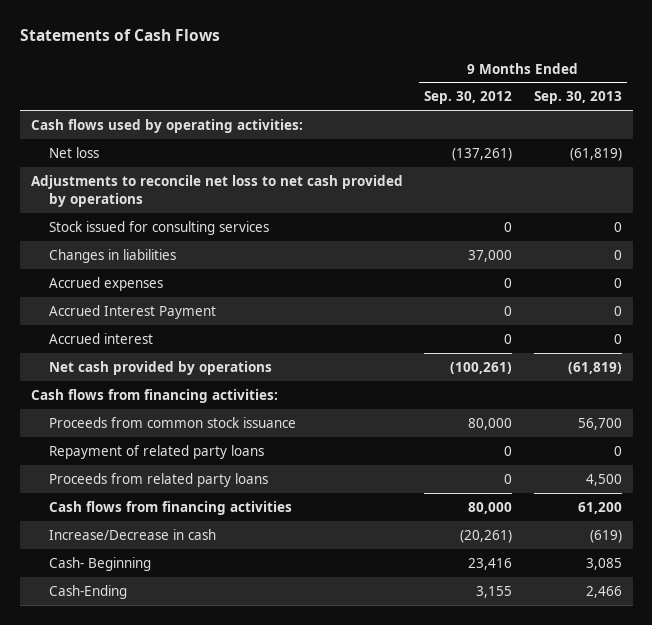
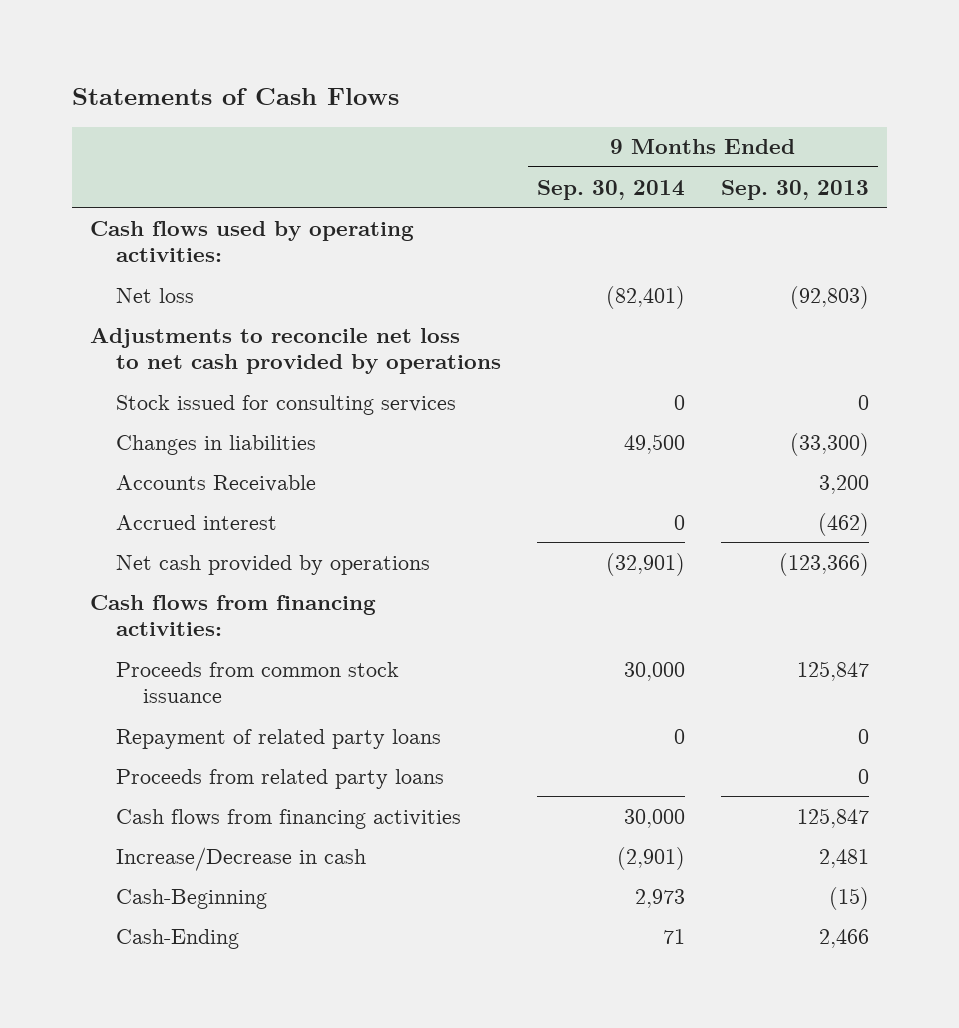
- | 9 Months Ended Sep. 30, 2012 | 9 Months Ended Sep. 30, 2013
+ | 9 Months Ended Sep. 30, 2014 | 9 Months Ended Sep. 30, 2013
- Net loss | (137,261) | (61,819)
+ Net loss | (82,401) | (92,803)
- Changes in liabilities | 37,000 | 0
- Accrued expenses | 0 | 0
- Accrued Interest Payment | 0 | 0
- Accrued interest | 0 | 0
- Net cash provided by operations | (100,261) | (61,819)
+ Changes in liabilities | 49,500 | (33,300)
+ Accounts Receivable | | 3,200
+ Accrued interest | 0 | (462)
+ Net cash provided by operations | (32,901) | (123,366)
- Proceeds from common stock issuance | 80,000 | 56,700
+ Proceeds from common stock issuance | 30,000 | 125,847
- Proceeds from related party loans | 0 | 4,500
- Cash flows from financing activities | 80,000 | 61,200
- Increase/Decrease in cash | (20,261) | (619)
- Cash- Beginning | 23,416 | 3,085
+ Proceeds from related party loans | | 0
+ Cash flows from financing activities | 30,000 | 125,847
+ Increase/Decrease in cash | (2,901) | 2,481
+ Cash-Beginning | 2,973 | (15)

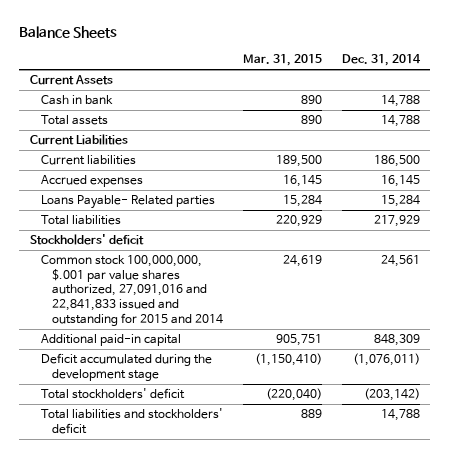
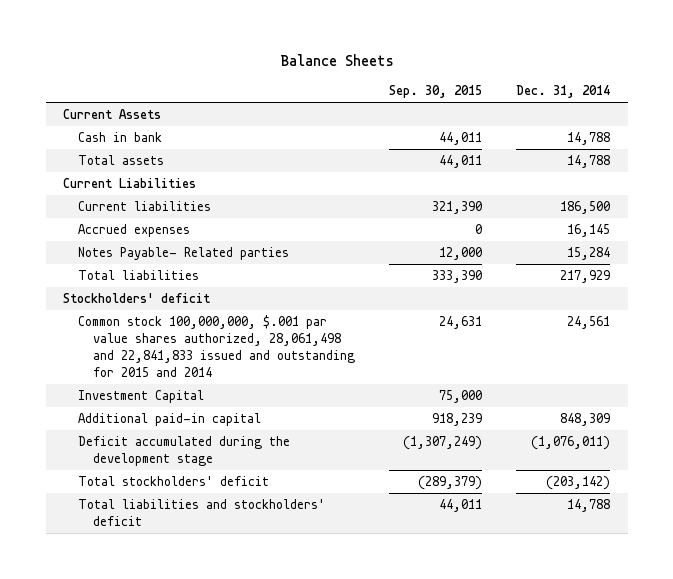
- | Mar. 31, 2015 | Dec. 31, 2014
+ | Sep. 30, 2015 | Dec. 31, 2014
- Loans Payable- Related parties | 15,284 | 15,284
+ Notes Payable- Related parties | 12,000 | 15,284
- Common stock 100,000,000, $.001 par value shares authorized, 27,091,016 and 22,841,833 issued and outstanding for 2015 and 2014 | 24,619 | 24,561
+ Common stock 100,000,000, $.001 par value shares authorized, 28,061,498 and 22,841,833 issued and outstanding for 2015 and 2014 | 24,631 | 24,561
+ Investment Capital | 75,000 |

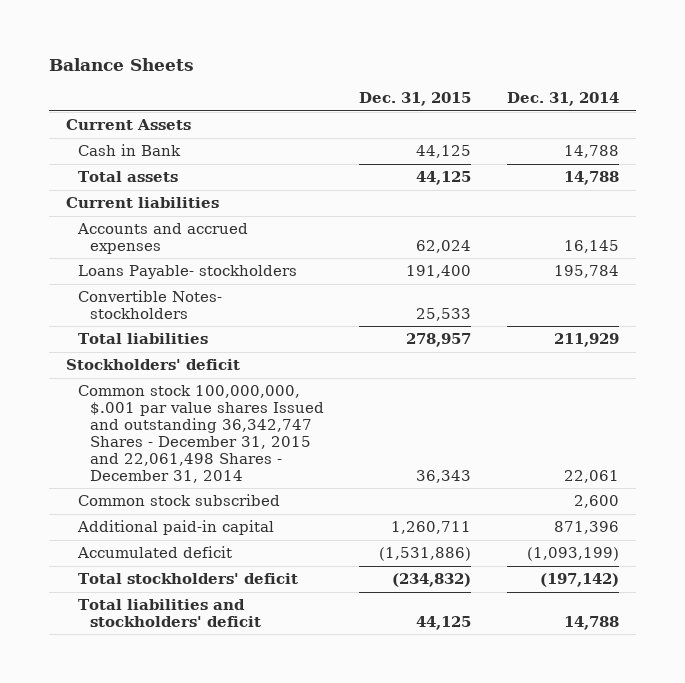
- | Sep. 30, 2015 | Dec. 31, 2014
+ | Dec. 31, 2015 | Dec. 31, 2014
- Cash in bank | 44,011 | 14,788
+ Cash in Bank | 44,125 | 14,788
- Current Liabilities
- Current liabilities | 321,390 | 186,500
- Accrued expenses | 0 | 16,145
- Notes Payable- Related parties | 12,000 | 15,284
- Total liabilities | 333,390 | 217,929
+ Current liabilities
+ Accounts and accrued expenses | 62,024 | 16,145
+ Loans Payable- stockholders | 191,400 | 195,784
+ Convertible Notes- stockholders | 25,533 |
+ Total liabilities | 278,957 | 211,929
- Common stock 100,000,000, $.001 par value shares authorized, 28,061,498 and 22,841,833 issued and outstanding for 2015 and 2014 | 24,631 | 24,561
- Investment Capital | 75,000 |
- Additional paid-in capital | 918,239 | 848,309
- Deficit accumulated during the development stage | (1,307,249) | (1,076,011)
- Total stockholders' deficit | (289,379) | (203,142)
+ Common stock 100,000,000, $.001 par value shares Issued and outstanding 36,342,747 Shares - December 31, 2015 and 22,061,498 Shares - December 31, 2014 | 36,343 | 22,061
+ Common stock subscribed | | 2,600
+ Additional paid-in capital | 1,260,711 | 871,396
+ Accumulated deficit | (1,531,886) | (1,093,199)
+ Total stockholders' deficit | (234,832) | (197,142)

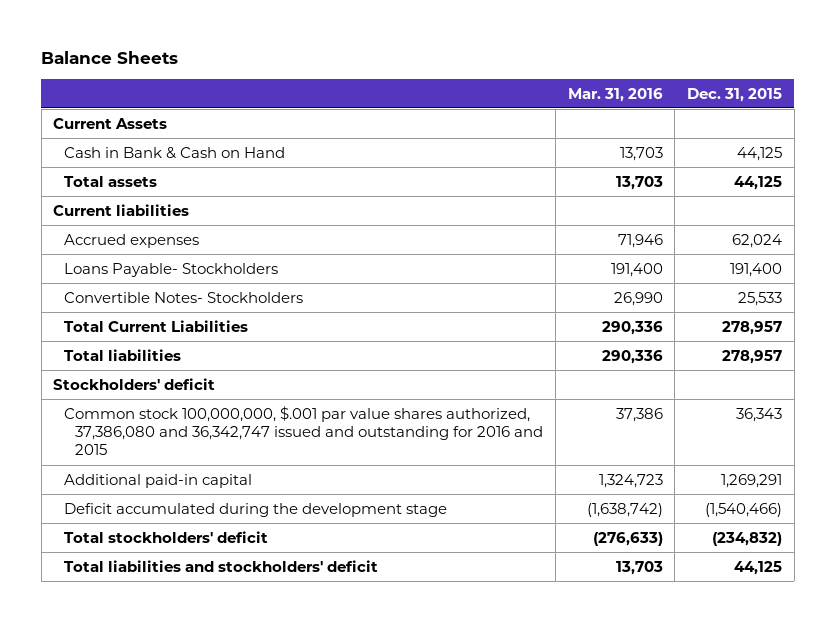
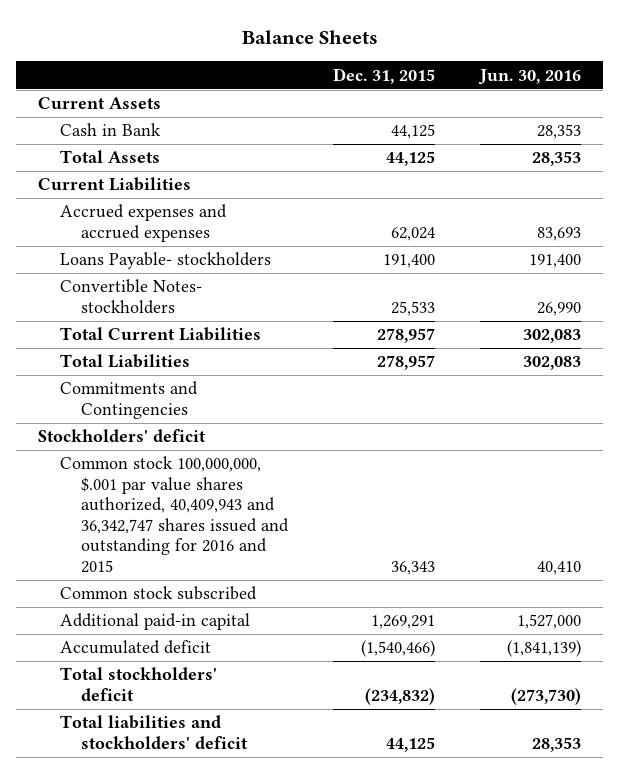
- | Mar. 31, 2016 | Dec. 31, 2015
+ | Dec. 31, 2015 | Jun. 30, 2016
- Cash in Bank & Cash on Hand | 13,703 | 44,125
- Total assets | 13,703 | 44,125
- Current liabilities
- Accrued expenses | 71,946 | 62,024
- Loans Payable- Stockholders | 191,400 | 191,400
- Convertible Notes- Stockholders | 26,990 | 25,533
+ Cash in Bank | 44,125 | 28,353
+ Total Assets | 44,125 | 28,353
+ Current Liabilities
+ Accrued expenses and accrued expenses | 62,024 | 83,693
+ Loans Payable- stockholders | 191,400 | 191,400
+ Convertible Notes- stockholders | 25,533 | 26,990
- Total liabilities | 290,336 | 278,957
+ Total Liabilities | 278,957 | 302,083
+ Commitments and Contingencies
- Common stock 100,000,000, $.001 par value shares authorized, 37,386,080 and 36,342,747 issued and outstanding for 2016 and 2015 | 37,386 | 36,343
+ Common stock 100,000,000, $.001 par value shares authorized, 40,409,943 and 36,342,747 shares issued and outstanding for 2016 and 2015 | 36,343 | 40,410
+ Common stock subscribed
- Deficit accumulated during the development stage | (1,638,742) | (1,540,466)
+ Accumulated deficit | (1,540,466) | (1,841,139)

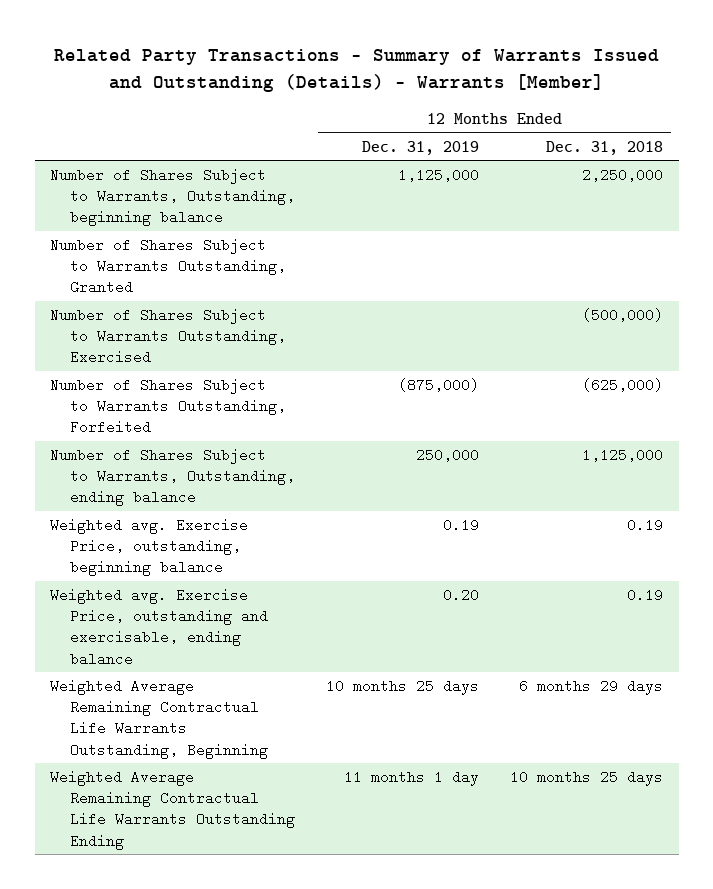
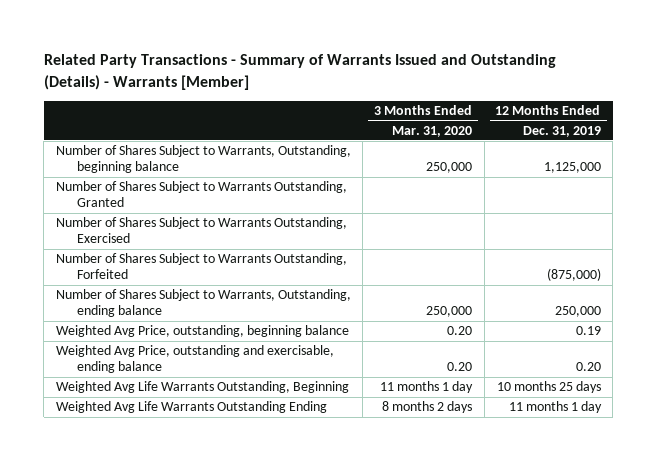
- | 12 Months Ended Dec. 31, 2019 | 12 Months Ended Dec. 31, 2018
+ | 3 Months Ended Mar. 31, 2020 | 12 Months Ended Dec. 31, 2019
- Weighted avg. Exercise Price, outstanding, beginning balance | 0.19 | 0.19
- Weighted avg. Exercise Price, outstanding and exercisable, ending balance | 0.20 | 0.19
- Weighted Average Remaining Contractual Life Warrants Outstanding, Beginning | 10 months 25 days | 6 months 29 days
- Weighted Average Remaining Contractual Life Warrants Outstanding Ending | 11 months 1 day | 10 months 25 days
+ Weighted Avg Price, outstanding, beginning balance | 0.20 | 0.19
+ Weighted Avg Price, outstanding and exercisable, ending balance | 0.20 | 0.20
+ Weighted Avg Life Warrants Outstanding, Beginning | 11 months 1 day | 10 months 25 days
+ Weighted Avg Life Warrants Outstanding Ending | 8 months 2 days | 11 months 1 day

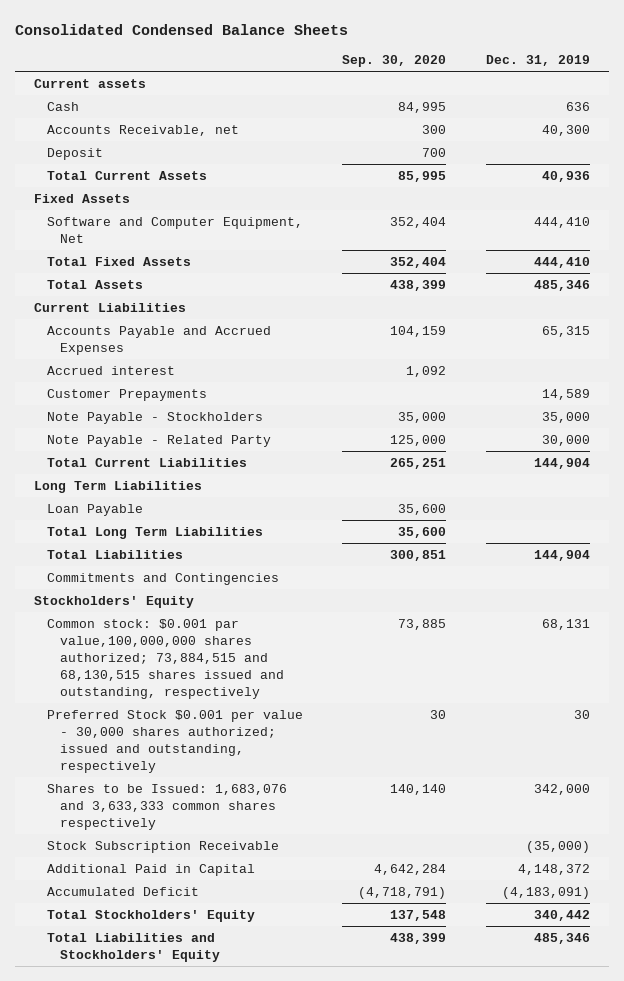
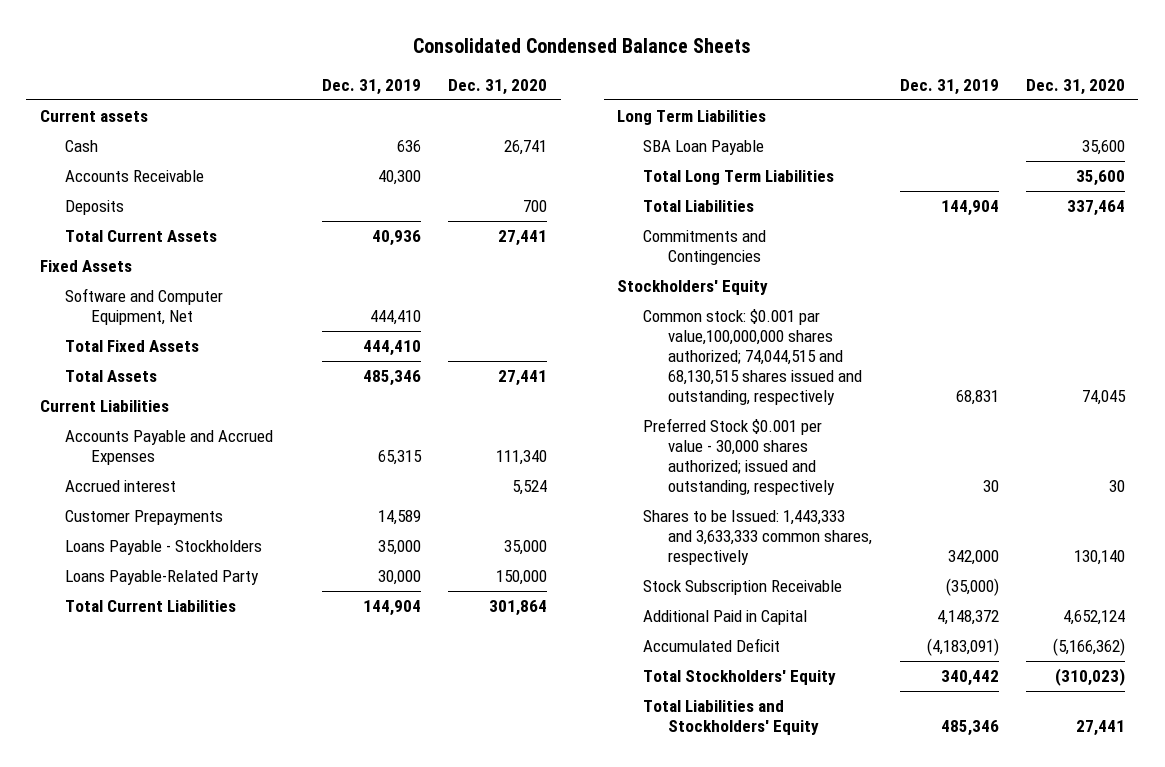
- | Sep. 30, 2020 | Dec. 31, 2019
+ | Dec. 31, 2019 | Dec. 31, 2020
- Accounts Receivable, net | 300 | 40,300
- Deposit | 700 |
+ Accounts Receivable | 40,300 |
+ Deposits | | 700
- Note Payable - Stockholders | 35,000 | 35,000
- Note Payable - Related Party | 125,000 | 30,000
+ Loans Payable - Stockholders | 35,000 | 35,000
+ Loans Payable-Related Party | 30,000 | 150,000
- Loan Payable | 35,600 |
+ SBA Loan Payable | | 35,600
- Common stock: $0.001 par value,100,000,000 shares authorized; 73,884,515 and 68,130,515 shares issued and outstanding, respectively | 73,885 | 68,131
+ Common stock: $0.001 par value,100,000,000 shares authorized; 74,044,515 and 68,130,515 shares issued and outstanding, respectively | 68,831 | 74,045
- Shares to be Issued: 1,683,076 and 3,633,333 common shares respectively | 140,140 | 342,000
+ Shares to be Issued: 1,443,333 and 3,633,333 common shares, respectively | 342,000 | 130,140

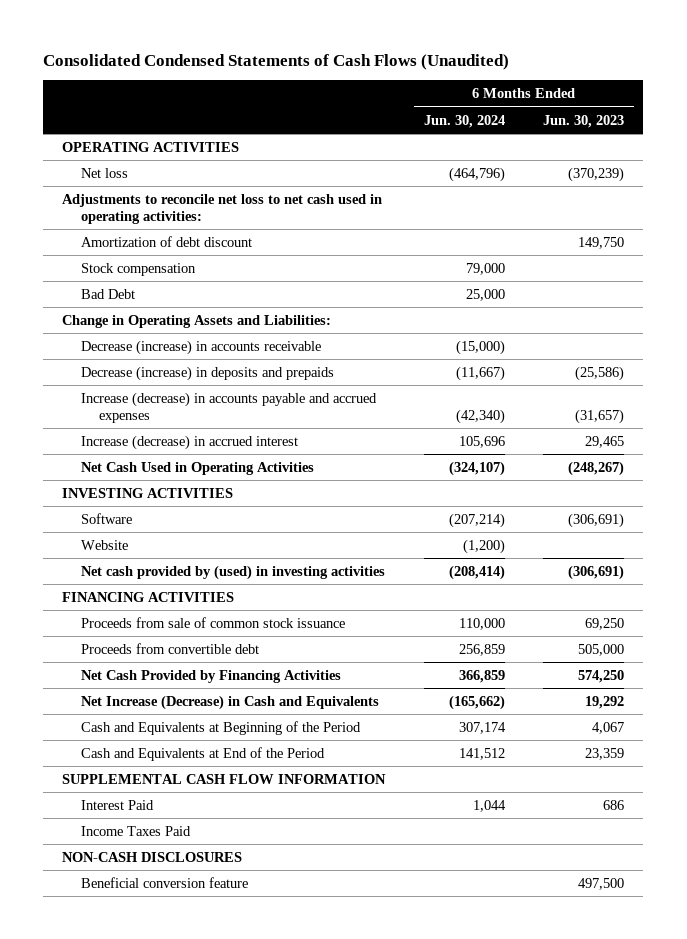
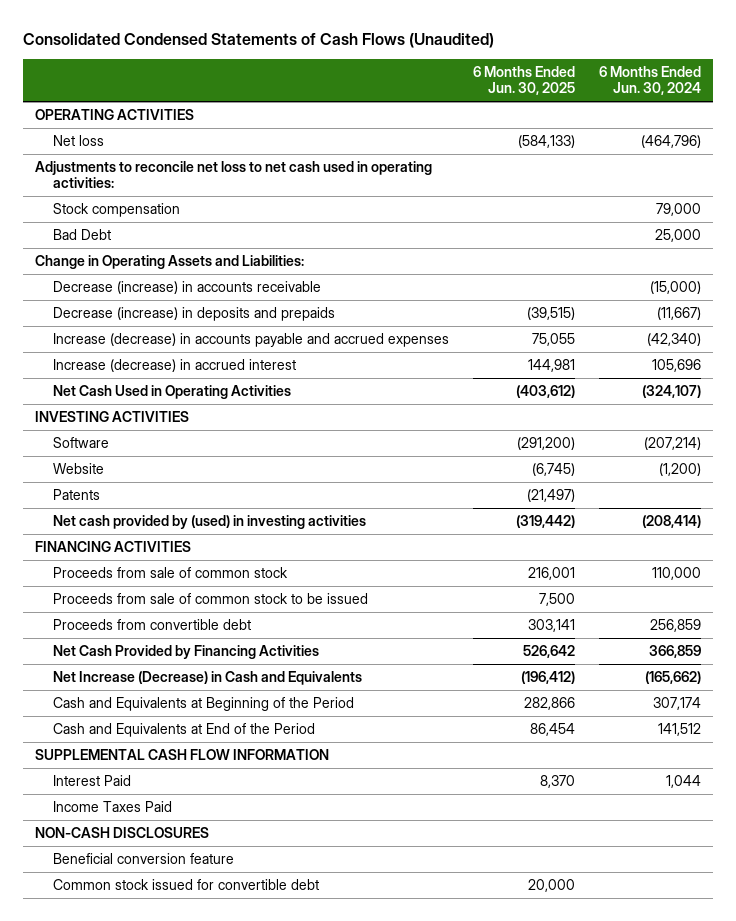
- | 6 Months Ended Jun. 30, 2024 | 6 Months Ended Jun. 30, 2023
+ | 6 Months Ended Jun. 30, 2025 | 6 Months Ended Jun. 30, 2024
- Amortization of debt discount | | 149,750
+ Patents | (21,497) |
- Proceeds from sale of common stock issuance | 110,000 | 69,250
+ Proceeds from sale of common stock | 216,001 | 110,000
+ Proceeds from sale of common stock to be issued | 7,500 |
+ Common stock issued for convertible debt | 20,000 |

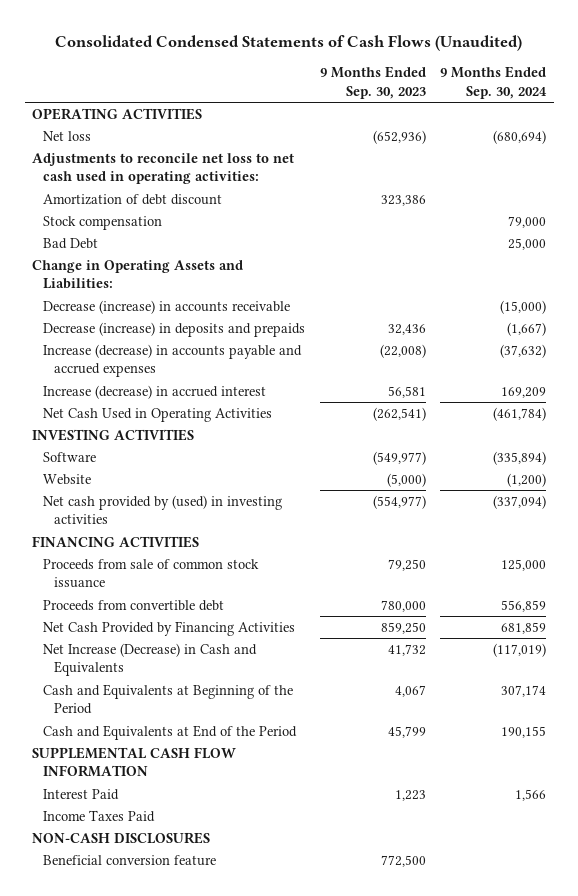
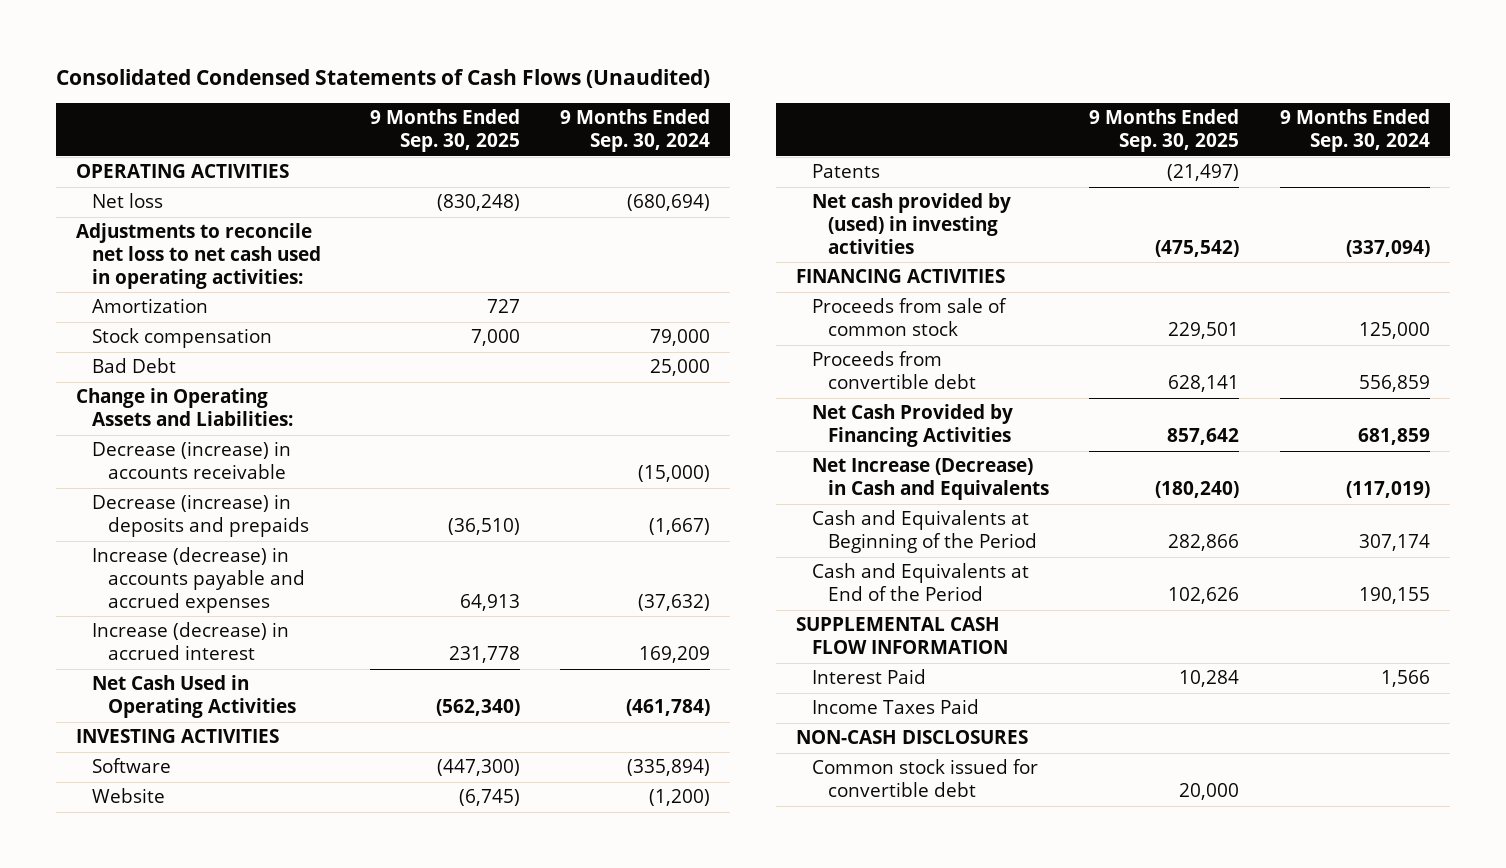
- | 9 Months Ended Sep. 30, 2023 | 9 Months Ended Sep. 30, 2024
+ | 9 Months Ended Sep. 30, 2025 | 9 Months Ended Sep. 30, 2024
- Amortization of debt discount | 323,386 |
+ Amortization | 727 |
+ Patents | (21,497) |
- Proceeds from sale of common stock issuance | 79,250 | 125,000
+ Proceeds from sale of common stock | 229,501 | 125,000
- Beneficial conversion feature | 772,500 |
+ Common stock issued for convertible debt | 20,000 |

